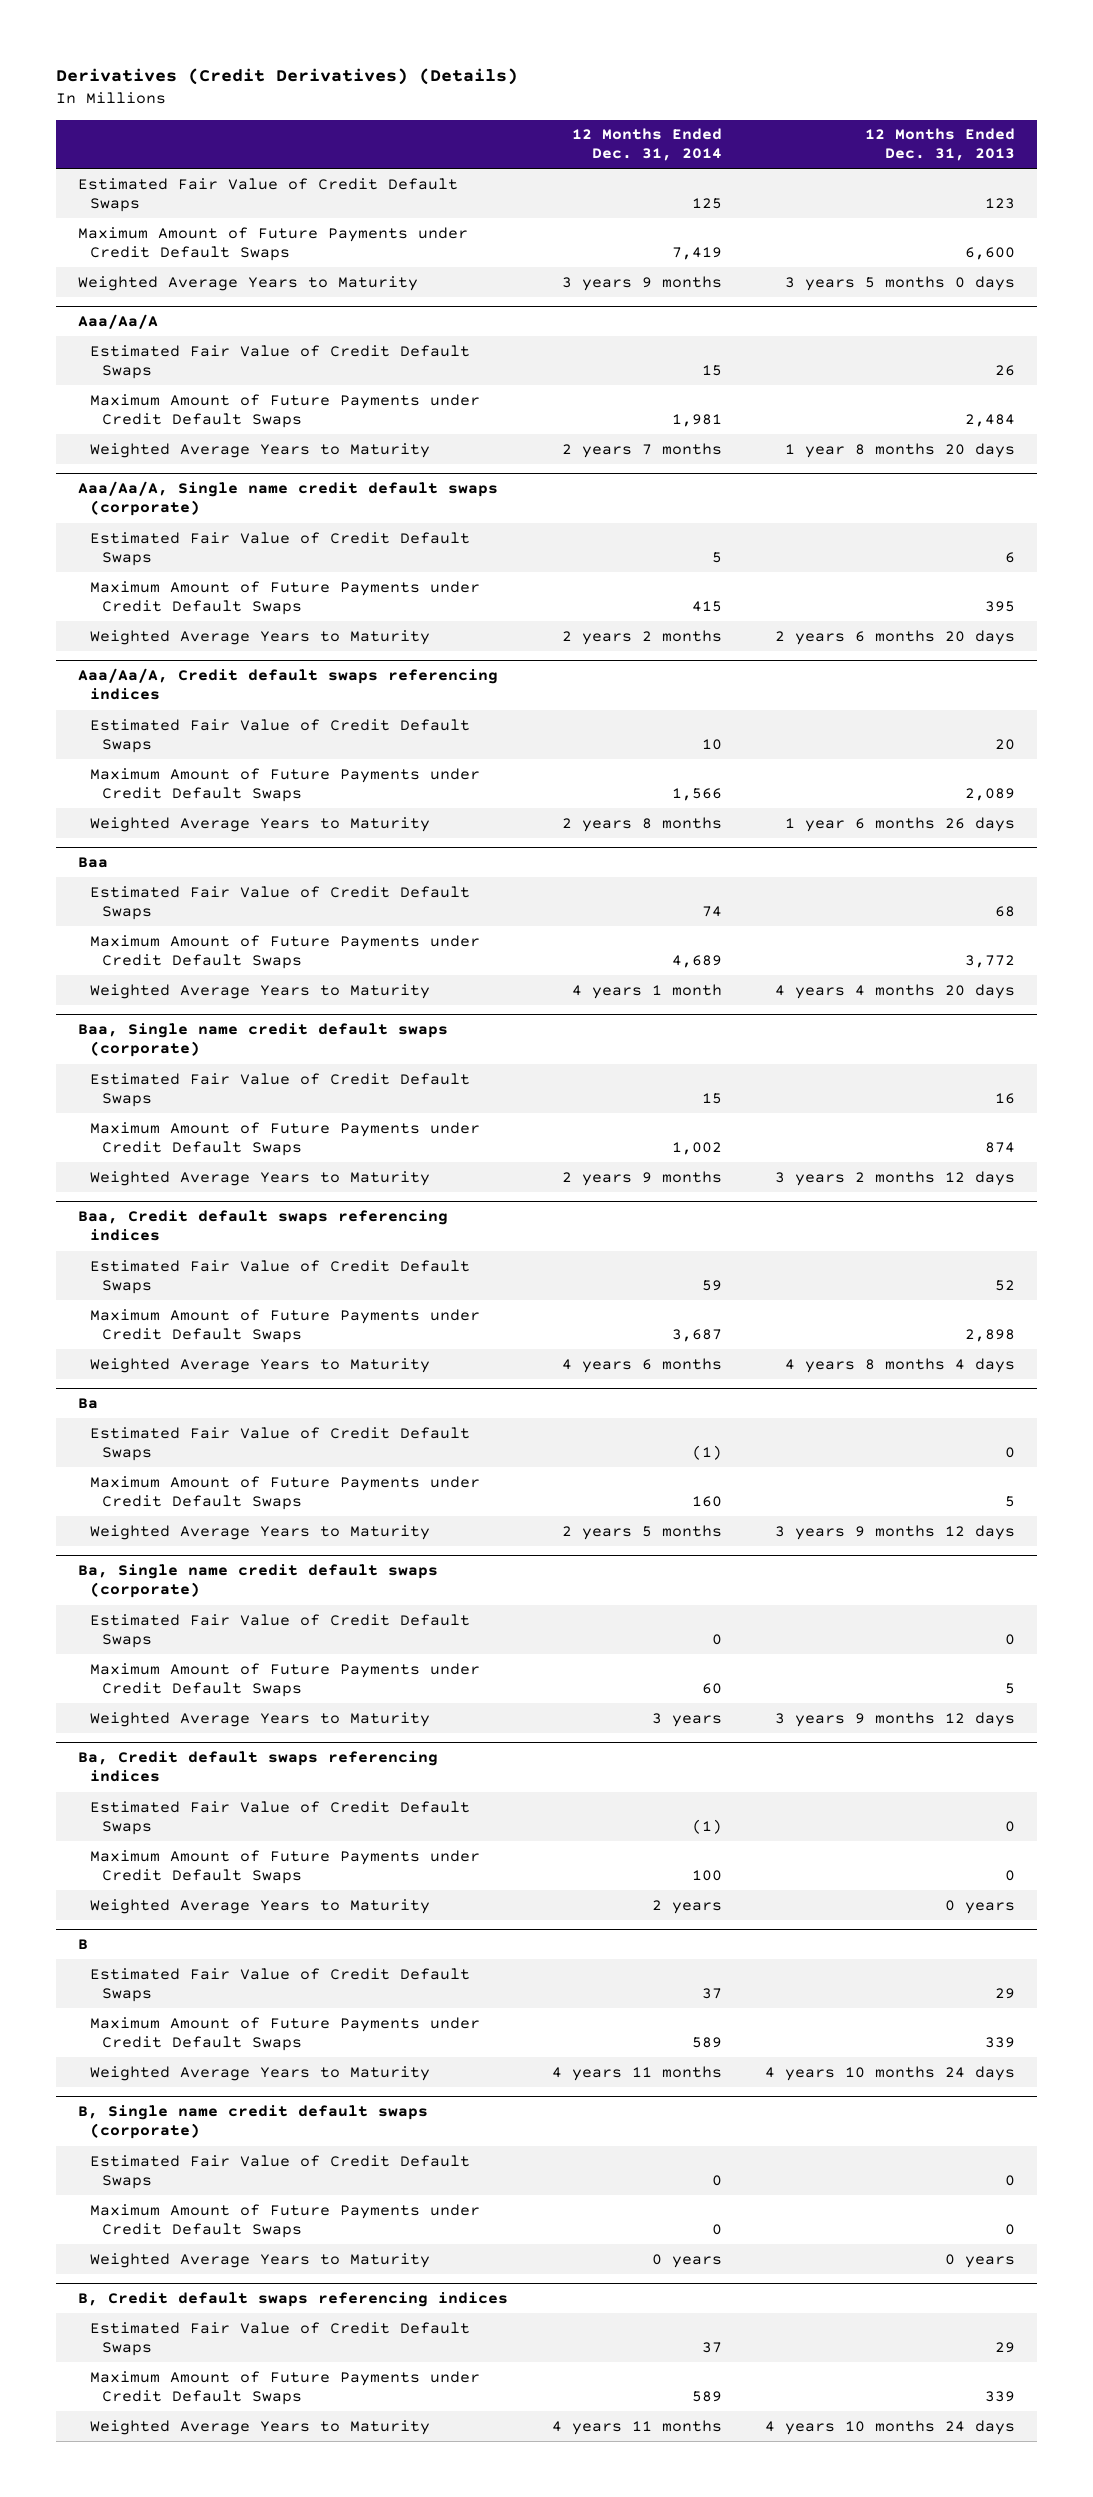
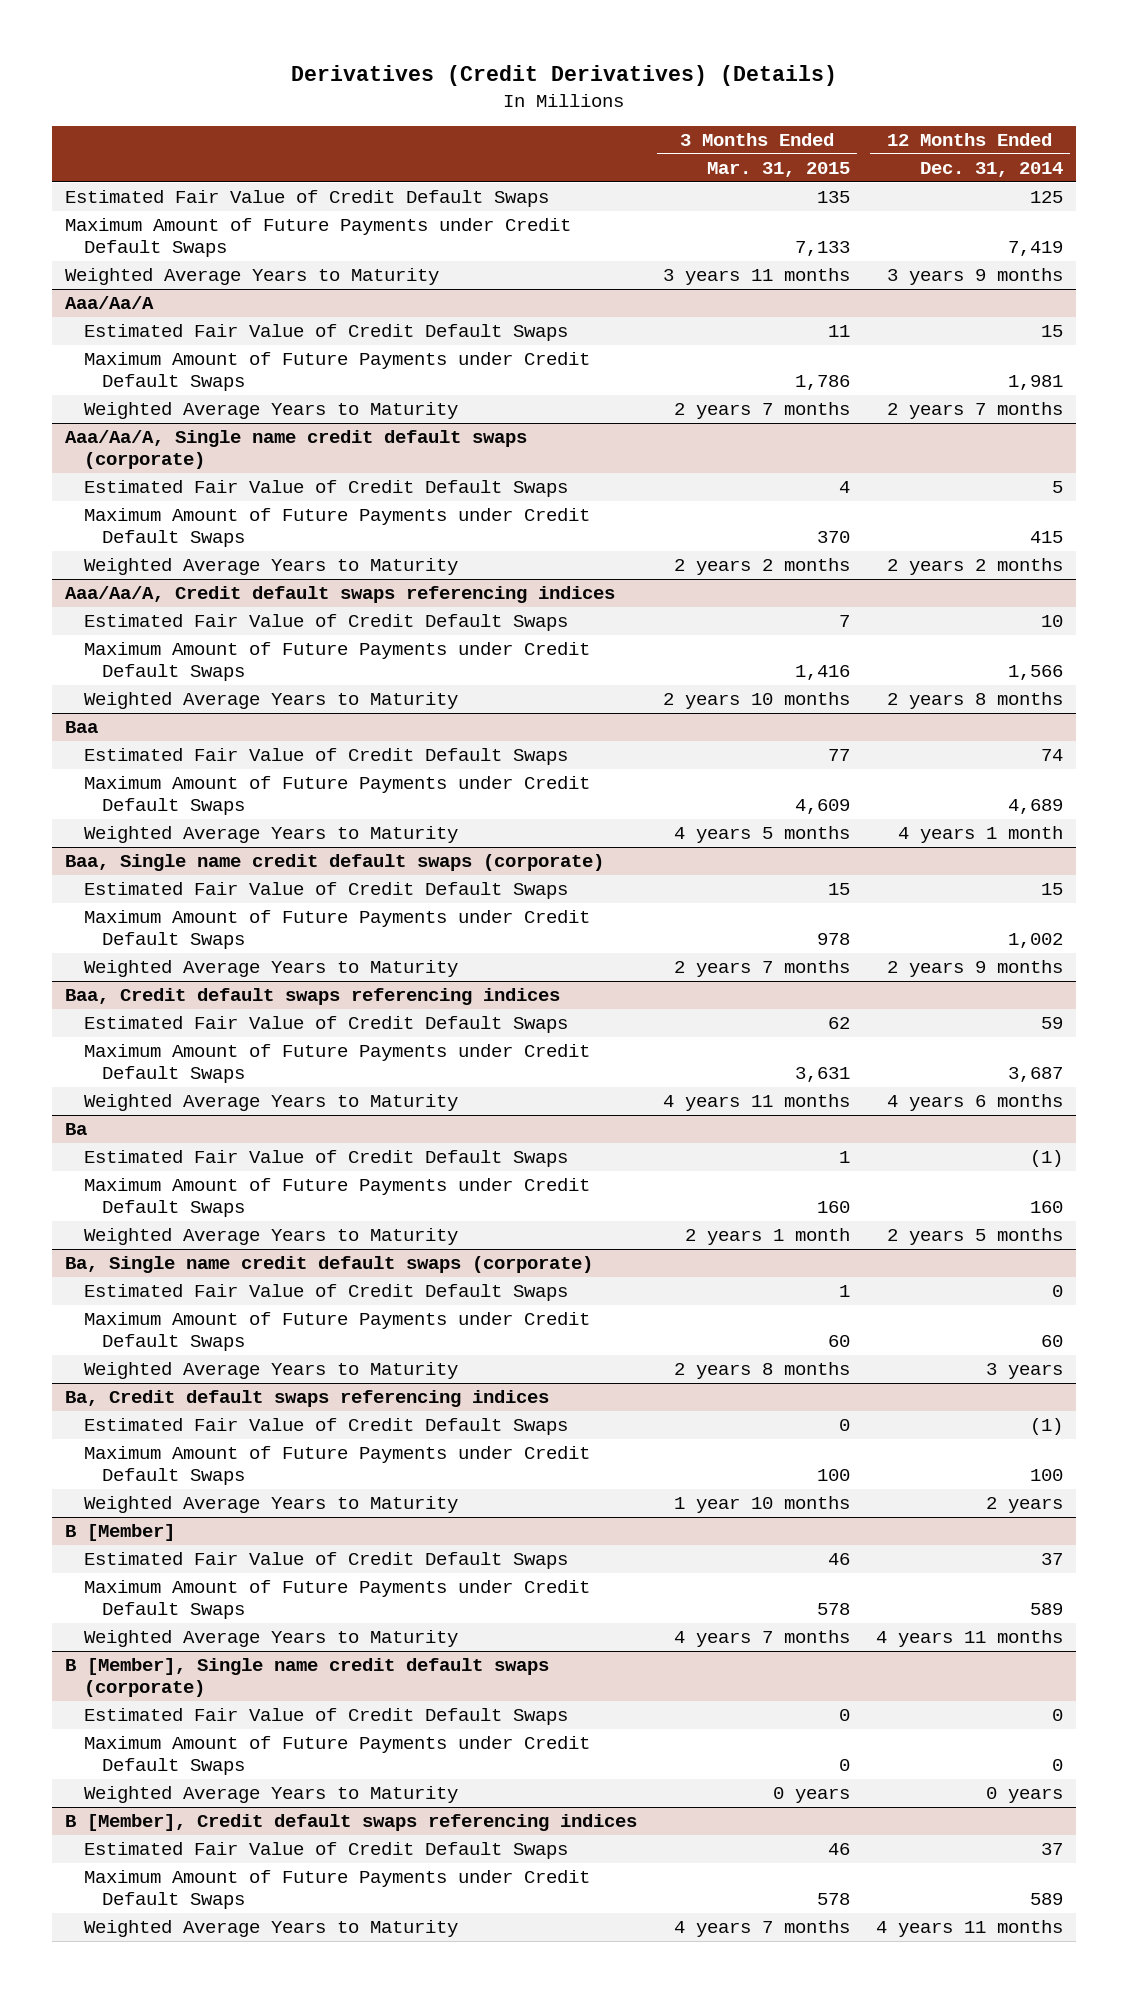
- | 12 Months Ended Dec. 31, 2014 | 12 Months Ended Dec. 31, 2013
+ | 3 Months Ended Mar. 31, 2015 | 12 Months Ended Dec. 31, 2014
- B
+ B [Member]
- B, Single name credit default swaps (corporate)
+ B [Member], Single name credit default swaps (corporate)
- B, Credit default swaps referencing indices
+ B [Member], Credit default swaps referencing indices

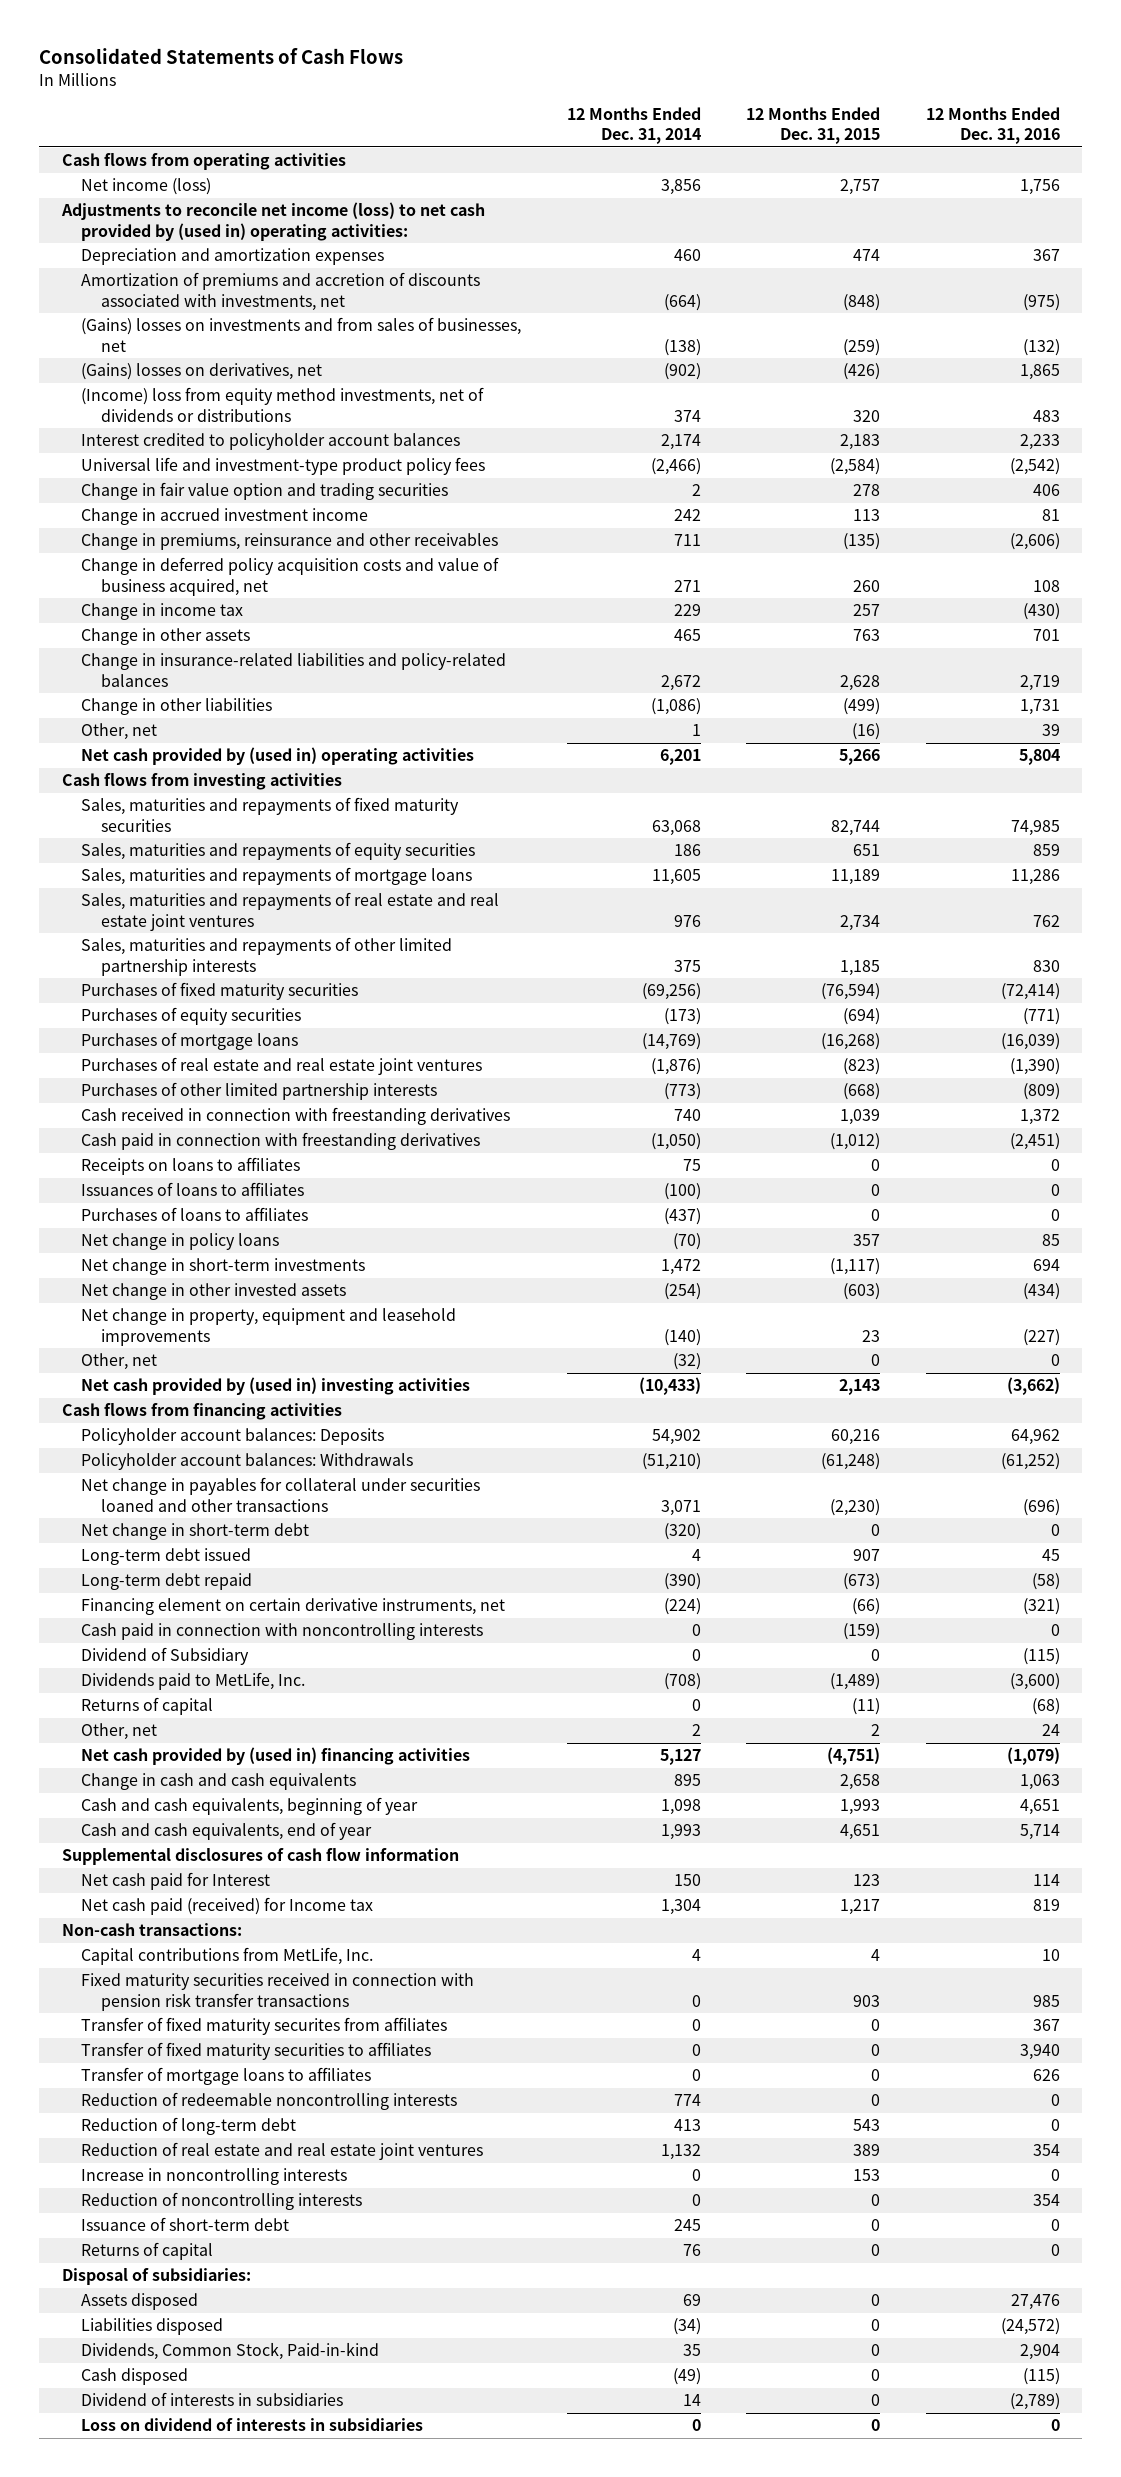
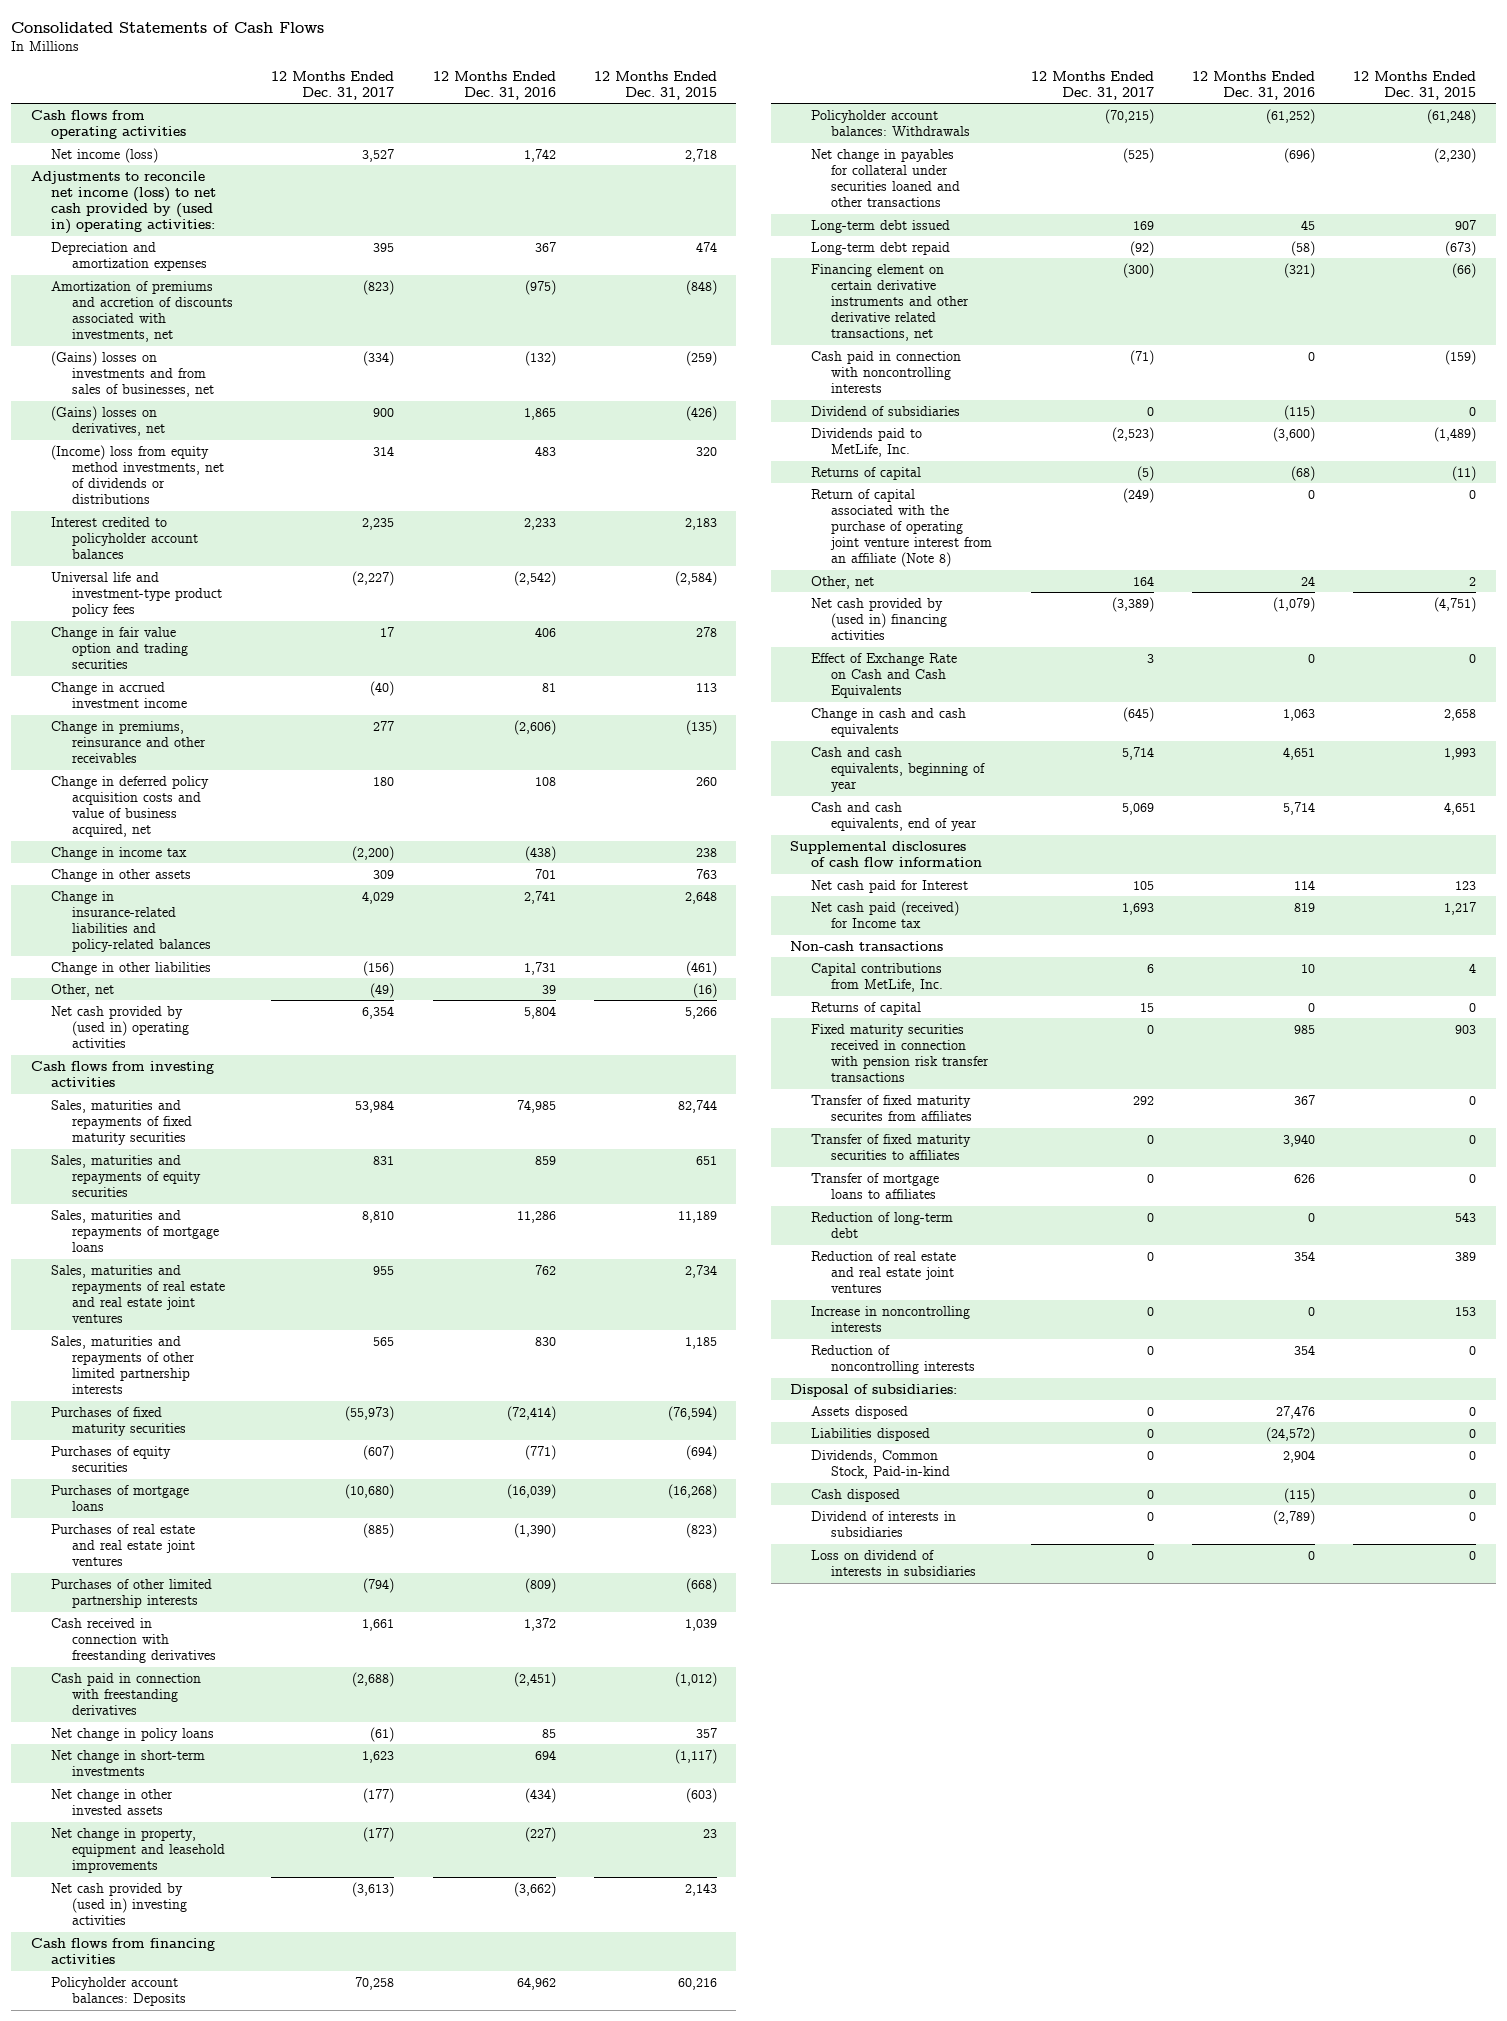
- | 12 Months Ended Dec. 31, 2014 | 12 Months Ended Dec. 31, 2015 | 12 Months Ended Dec. 31, 2016
+ | 12 Months Ended Dec. 31, 2017 | 12 Months Ended Dec. 31, 2016 | 12 Months Ended Dec. 31, 2015
- Net income (loss) | 3,856 | 2,757 | 1,756
+ Net income (loss) | 3,527 | 1,742 | 2,718
- Change in income tax | 229 | 257 | (430)
+ Change in income tax | (2,200) | (438) | 238
- Change in insurance-related liabilities and policy-related balances | 2,672 | 2,628 | 2,719
- Change in other liabilities | (1,086) | (499) | 1,731
+ Change in insurance-related liabilities and policy-related balances | 4,029 | 2,741 | 2,648
+ Change in other liabilities | (156) | 1,731 | (461)
- Receipts on loans to affiliates | 75 | 0 | 0
- Issuances of loans to affiliates | (100) | 0 | 0
- Purchases of loans to affiliates | (437) | 0 | 0
- Other, net | (32) | 0 | 0
- Net change in short-term debt | (320) | 0 | 0
- Financing element on certain derivative instruments, net | (224) | (66) | (321)
+ Financing element on certain derivative instruments and other derivative related transactions, net | (300) | (321) | (66)
- Dividend of Subsidiary | 0 | 0 | (115)
+ Dividend of subsidiaries | 0 | (115) | 0
+ Return of capital associated with the purchase of operating joint venture interest from an affiliate (Note 8) | (249) | 0 | 0
+ Effect of Exchange Rate on Cash and Cash Equivalents | 3 | 0 | 0
- Non-cash transactions:
+ Non-cash transactions
moved up: Returns of capital | 15 | 0 | 0
- Reduction of redeemable noncontrolling interests | 774 | 0 | 0
- Issuance of short-term debt | 245 | 0 | 0

